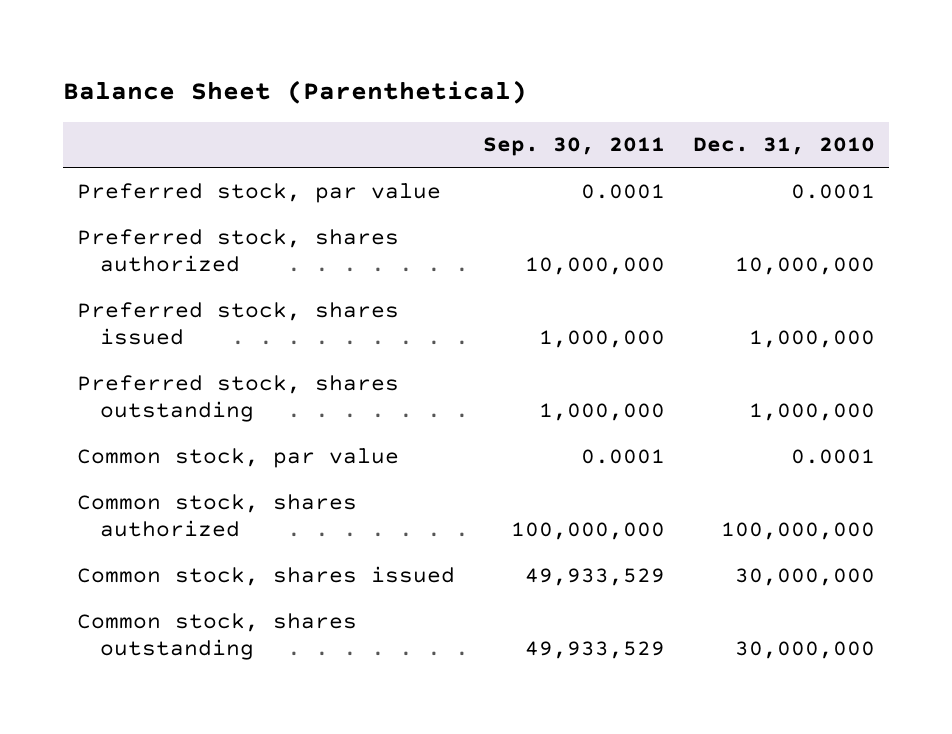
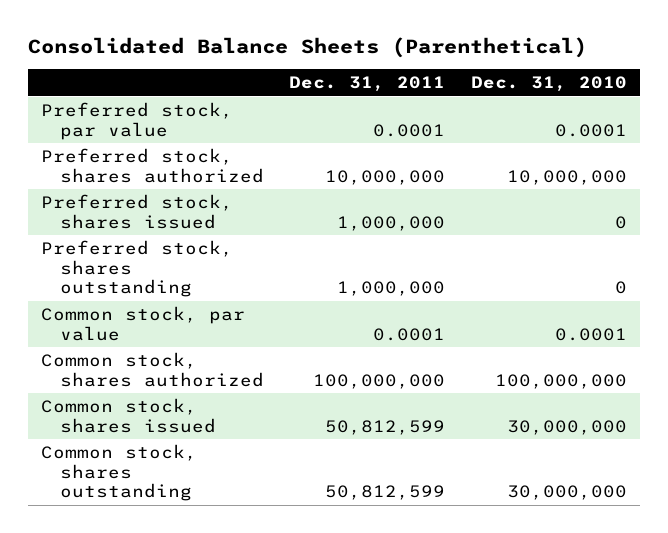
- Balance Sheet (Parenthetical)
+ Consolidated Balance Sheets (Parenthetical)
- | Sep. 30, 2011 | Dec. 31, 2010
+ | Dec. 31, 2011 | Dec. 31, 2010
- Preferred stock, shares issued | 1,000,000 | 1,000,000
- Preferred stock, shares outstanding | 1,000,000 | 1,000,000
+ Preferred stock, shares issued | 1,000,000 | 0
+ Preferred stock, shares outstanding | 1,000,000 | 0

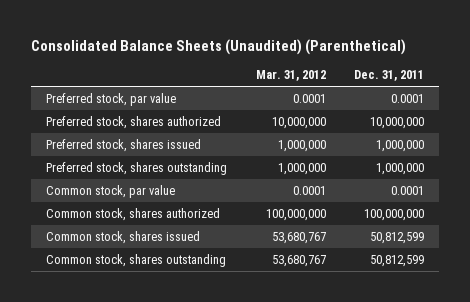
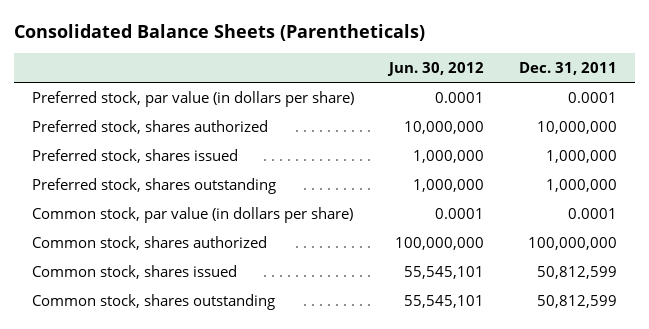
- Consolidated Balance Sheets (Unaudited) (Parenthetical)
+ Consolidated Balance Sheets (Parentheticals)
- | Mar. 31, 2012 | Dec. 31, 2011
+ | Jun. 30, 2012 | Dec. 31, 2011
- Preferred stock, par value | 0.0001 | 0.0001
+ Preferred stock, par value (in dollars per share) | 0.0001 | 0.0001
- Common stock, par value | 0.0001 | 0.0001
+ Common stock, par value (in dollars per share) | 0.0001 | 0.0001

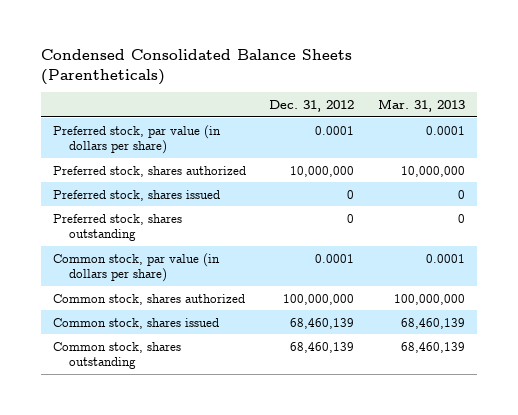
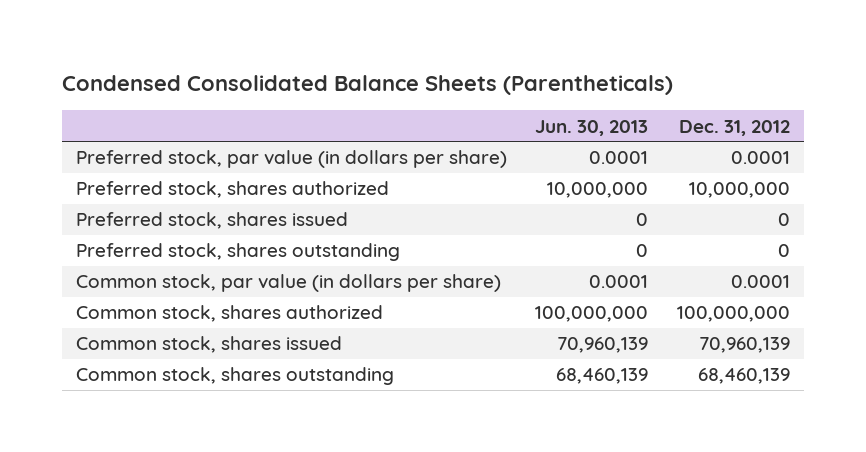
- | Dec. 31, 2012 | Mar. 31, 2013
+ | Jun. 30, 2013 | Dec. 31, 2012
- Common stock, shares issued | 68,460,139 | 68,460,139
+ Common stock, shares issued | 70,960,139 | 70,960,139

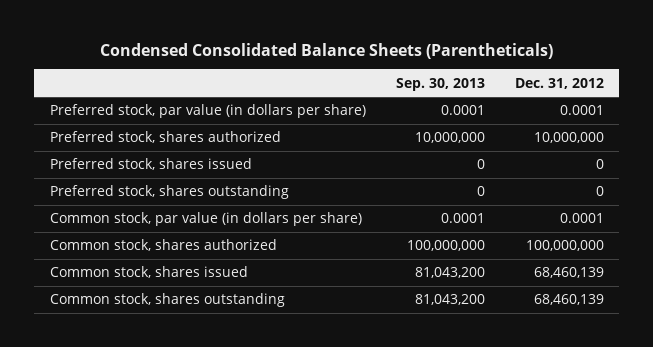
- | Jun. 30, 2013 | Dec. 31, 2012
+ | Sep. 30, 2013 | Dec. 31, 2012
- Common stock, shares issued | 70,960,139 | 70,960,139
+ Common stock, shares issued | 81,043,200 | 68,460,139

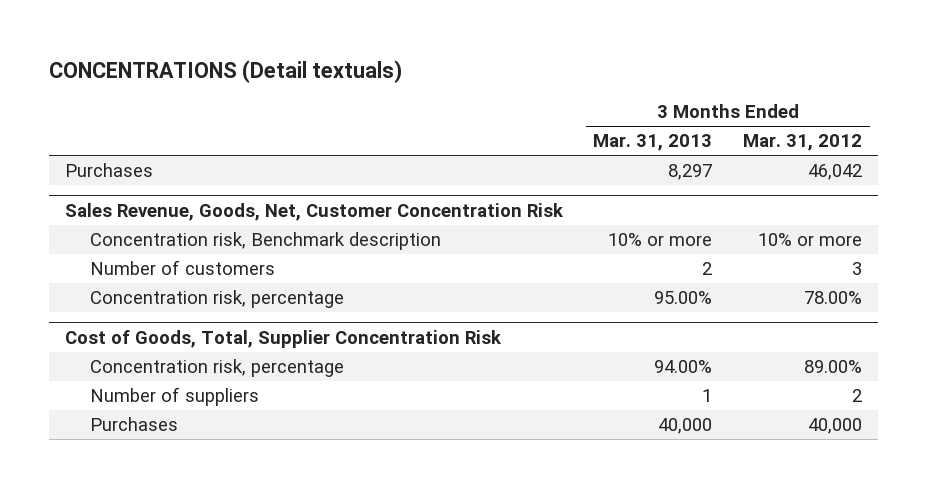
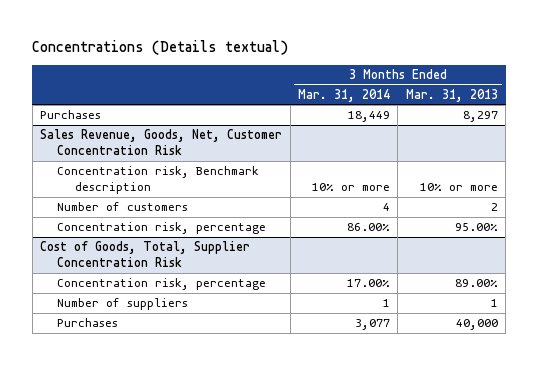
- CONCENTRATIONS (Detail textuals)
+ Concentrations (Details textual)
- | 3 Months Ended Mar. 31, 2013 | 3 Months Ended Mar. 31, 2012
+ | 3 Months Ended Mar. 31, 2014 | 3 Months Ended Mar. 31, 2013
@ Cost of Goods, Total, Supplier Concentration Risk
- Concentration risk, percentage | 94.00% | 89.00%
+ Concentration risk, percentage | 17.00% | 89.00%

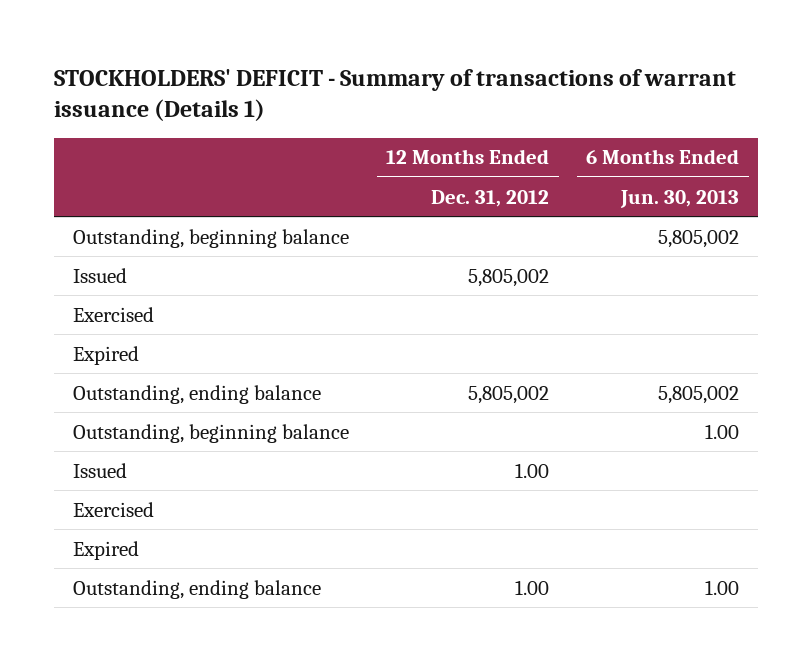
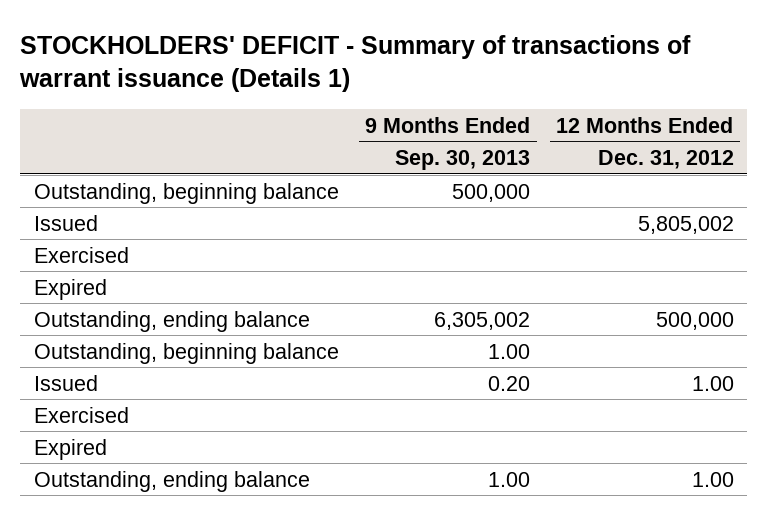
- | 12 Months Ended Dec. 31, 2012 | 6 Months Ended Jun. 30, 2013
+ | 9 Months Ended Sep. 30, 2013 | 12 Months Ended Dec. 31, 2012
- Outstanding, ending balance | 5,805,002 | 5,805,002
+ Outstanding, ending balance | 6,305,002 | 500,000

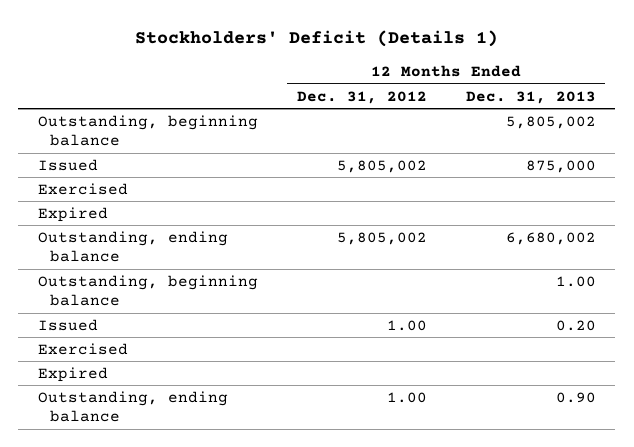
- STOCKHOLDERS' DEFICIT - Summary of transactions of warrant issuance (Details 1)
+ Stockholders' Deficit (Details 1)
- | 9 Months Ended Sep. 30, 2013 | 12 Months Ended Dec. 31, 2012
+ | 12 Months Ended Dec. 31, 2012 | 12 Months Ended Dec. 31, 2013
- Outstanding, ending balance | 6,305,002 | 500,000
+ Outstanding, ending balance | 5,805,002 | 6,680,002

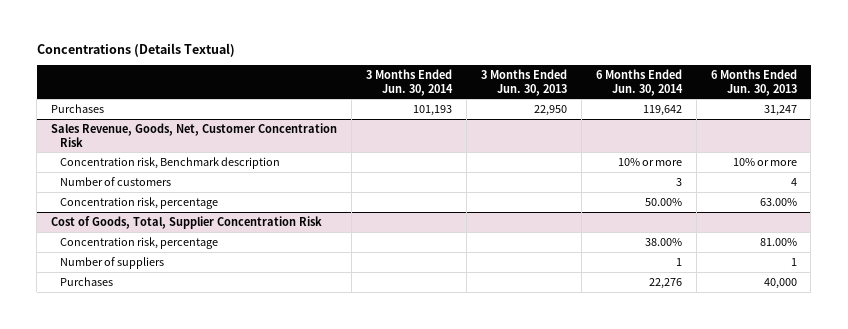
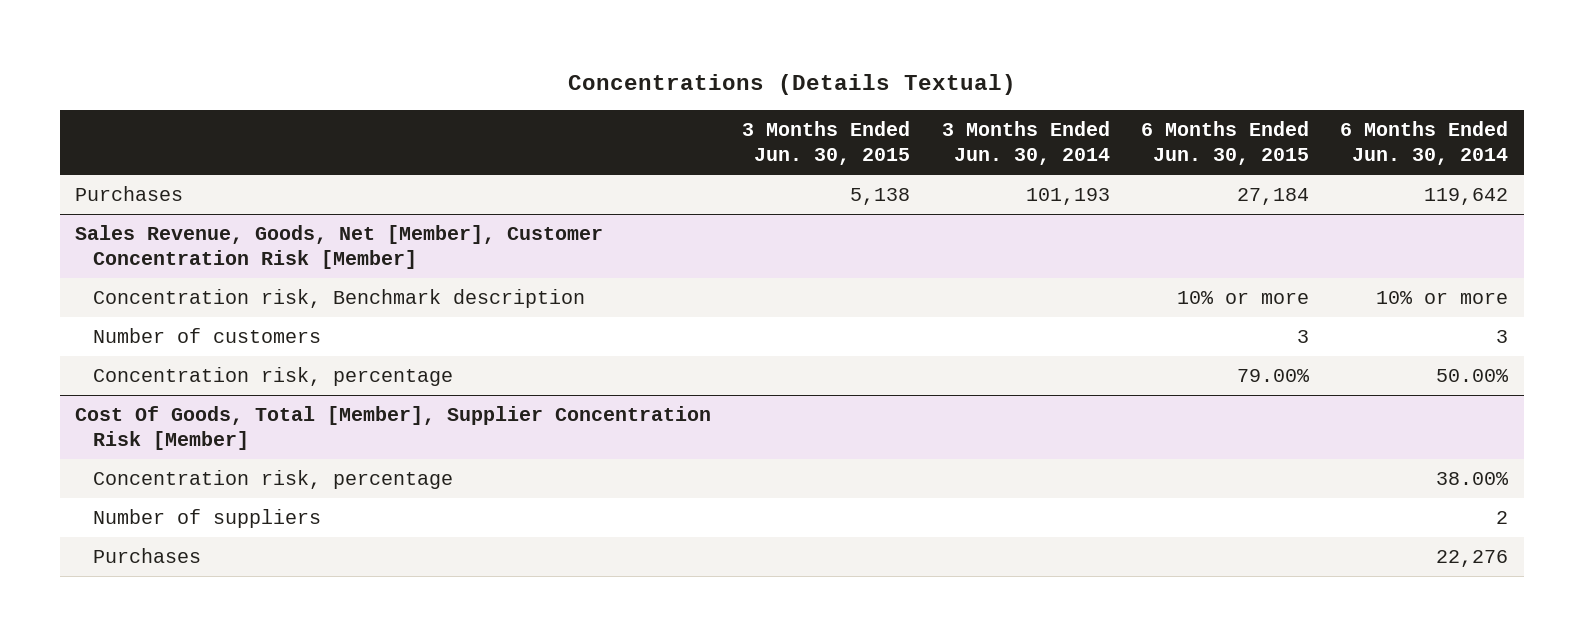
- | 3 Months Ended Jun. 30, 2014 | 3 Months Ended Jun. 30, 2013 | 6 Months Ended Jun. 30, 2014 | 6 Months Ended Jun. 30, 2013
+ | 3 Months Ended Jun. 30, 2015 | 3 Months Ended Jun. 30, 2014 | 6 Months Ended Jun. 30, 2015 | 6 Months Ended Jun. 30, 2014
- Sales Revenue, Goods, Net, Customer Concentration Risk
+ Sales Revenue, Goods, Net [Member], Customer Concentration Risk [Member]
- Cost of Goods, Total, Supplier Concentration Risk
+ Cost Of Goods, Total [Member], Supplier Concentration Risk [Member]
- Number of suppliers | | | 1 | 1
+ Number of suppliers | | | | 2

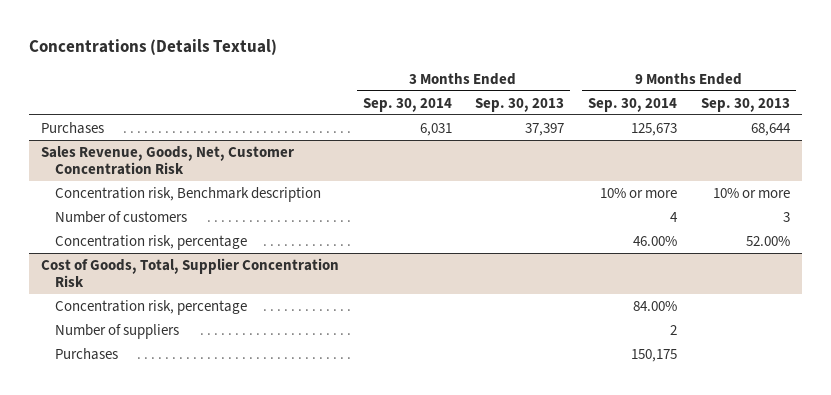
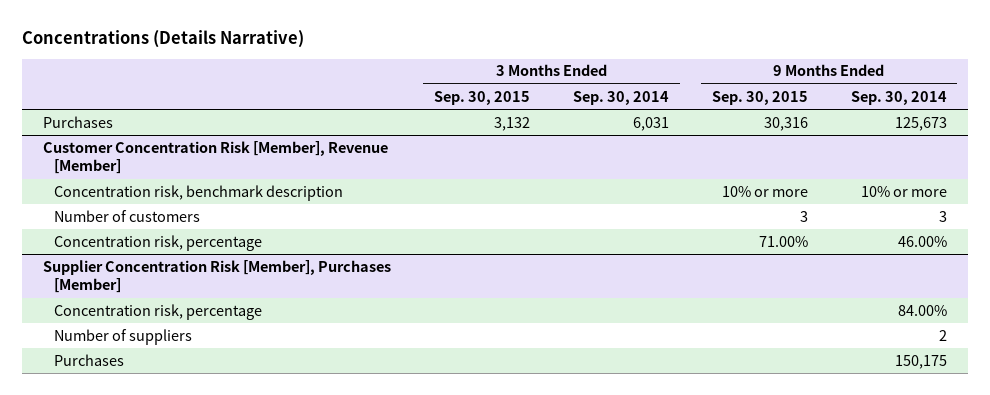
- Concentrations (Details Textual)
+ Concentrations (Details Narrative)
- | 3 Months Ended Sep. 30, 2014 | 3 Months Ended Sep. 30, 2013 | 9 Months Ended Sep. 30, 2014 | 9 Months Ended Sep. 30, 2013
+ | 3 Months Ended Sep. 30, 2015 | 3 Months Ended Sep. 30, 2014 | 9 Months Ended Sep. 30, 2015 | 9 Months Ended Sep. 30, 2014
- Sales Revenue, Goods, Net, Customer Concentration Risk
- Concentration risk, Benchmark description | | | 10% or more | 10% or more
- Number of customers | | | 4 | 3
+ Customer Concentration Risk [Member], Revenue [Member]
+ Concentration risk, benchmark description | | | 10% or more | 10% or more
+ Number of customers | | | 3 | 3
- Cost of Goods, Total, Supplier Concentration Risk
+ Supplier Concentration Risk [Member], Purchases [Member]

